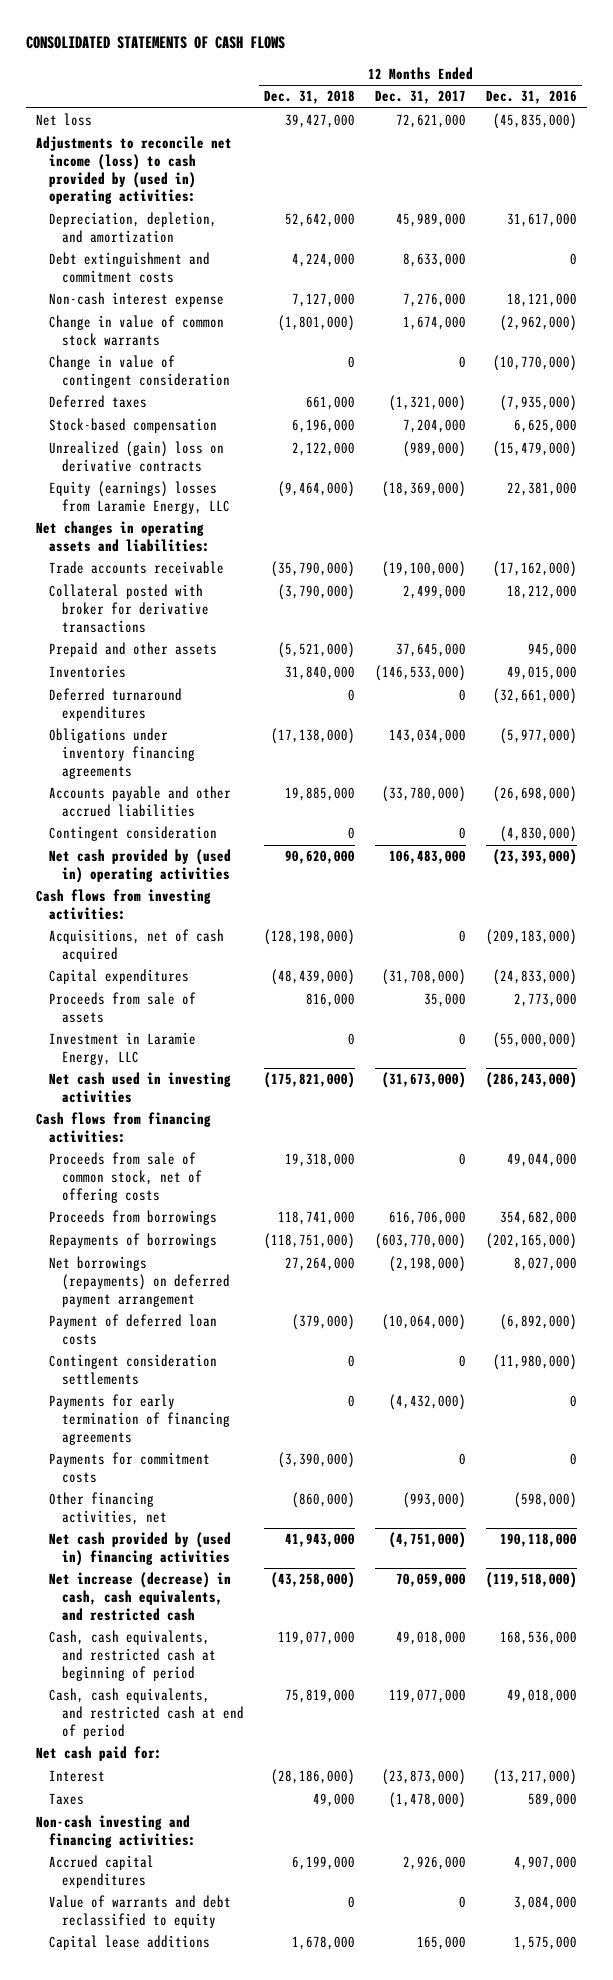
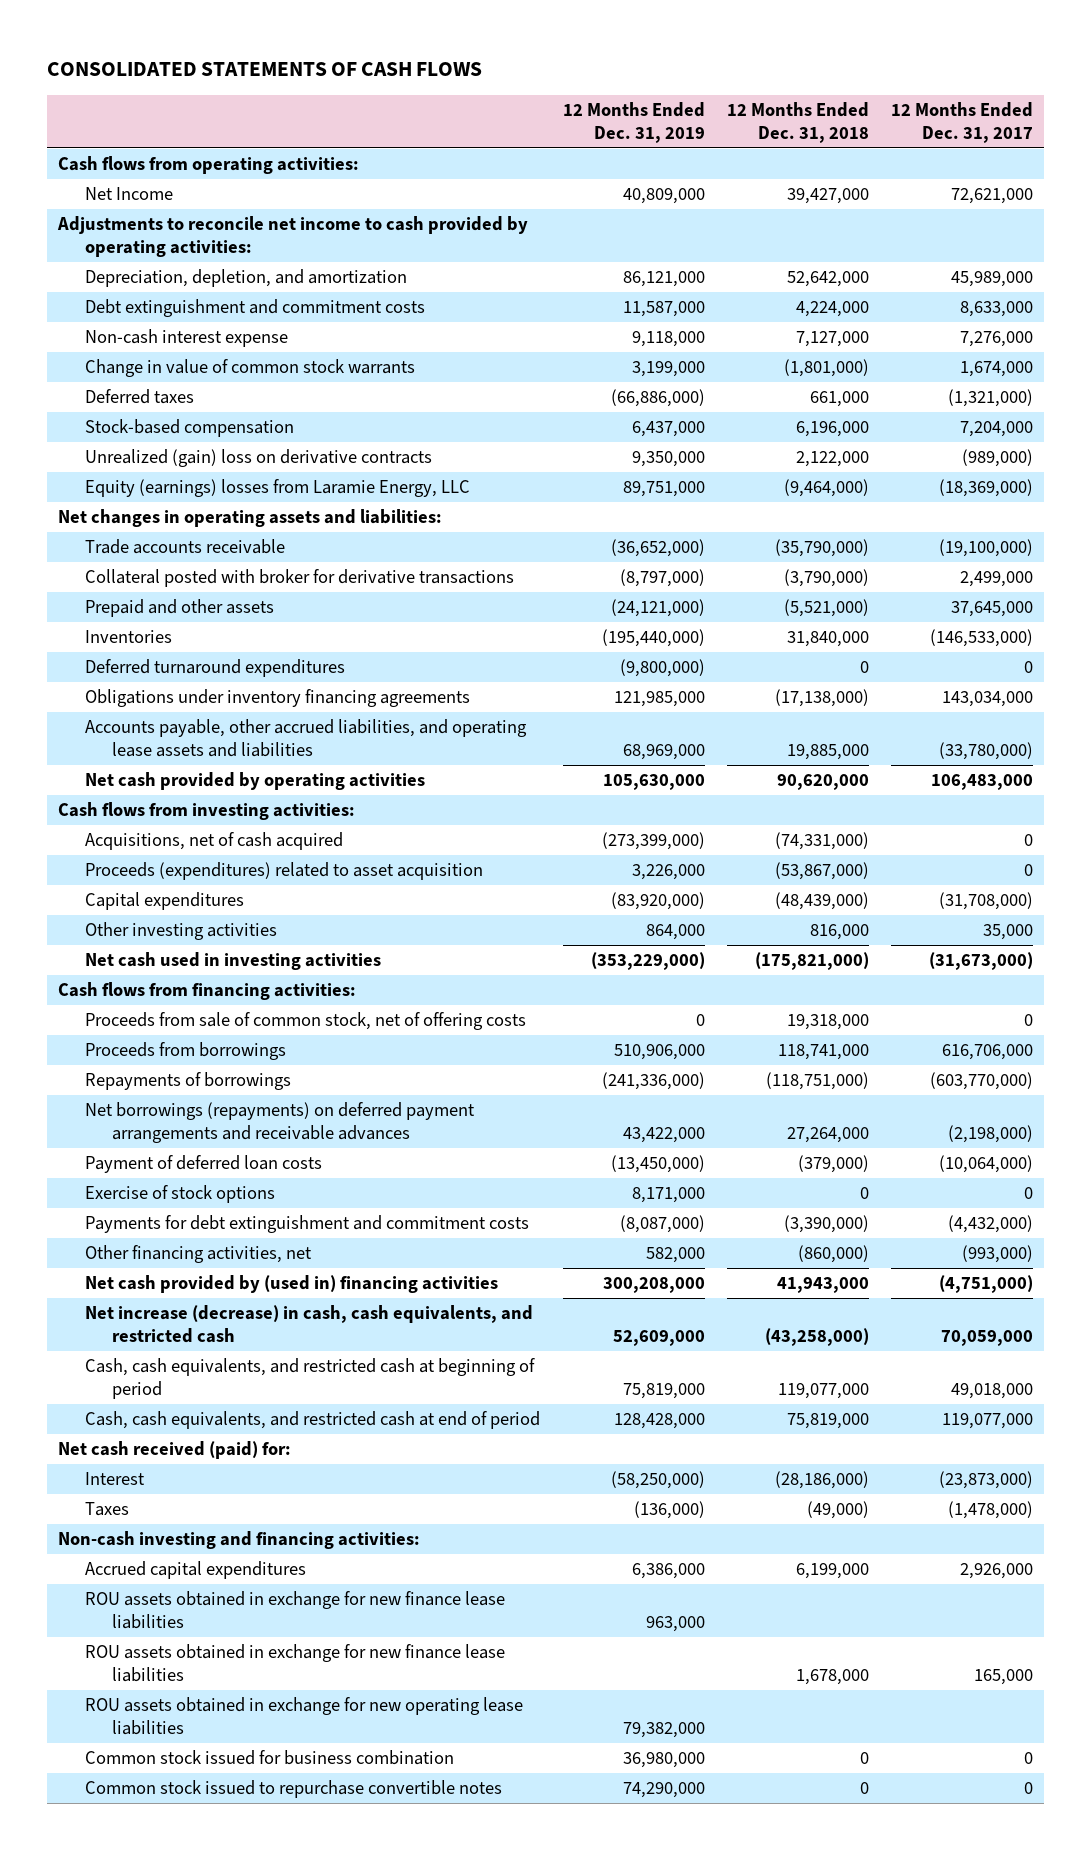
- | 12 Months Ended Dec. 31, 2018 | 12 Months Ended Dec. 31, 2017 | 12 Months Ended Dec. 31, 2016
+ | 12 Months Ended Dec. 31, 2019 | 12 Months Ended Dec. 31, 2018 | 12 Months Ended Dec. 31, 2017
- Net loss | 39,427,000 | 72,621,000 | (45,835,000)
- Adjustments to reconcile net income (loss) to cash provided by (used in) operating activities:
+ Cash flows from operating activities:
+ Net Income | 40,809,000 | 39,427,000 | 72,621,000
+ Adjustments to reconcile net income to cash provided by operating activities:
- Change in value of contingent consideration | 0 | 0 | (10,770,000)
- Accounts payable and other accrued liabilities | 19,885,000 | (33,780,000) | (26,698,000)
- Contingent consideration | 0 | 0 | (4,830,000)
- Net cash provided by (used in) operating activities | 90,620,000 | 106,483,000 | (23,393,000)
+ Accounts payable, other accrued liabilities, and operating lease assets and liabilities | 68,969,000 | 19,885,000 | (33,780,000)
+ Net cash provided by operating activities | 105,630,000 | 90,620,000 | 106,483,000
- Acquisitions, net of cash acquired | (128,198,000) | 0 | (209,183,000)
+ Acquisitions, net of cash acquired | (273,399,000) | (74,331,000) | 0
+ Proceeds (expenditures) related to asset acquisition | 3,226,000 | (53,867,000) | 0
- Proceeds from sale of assets | 816,000 | 35,000 | 2,773,000
- Investment in Laramie Energy, LLC | 0 | 0 | (55,000,000)
+ Other investing activities | 864,000 | 816,000 | 35,000
- Net borrowings (repayments) on deferred payment arrangement | 27,264,000 | (2,198,000) | 8,027,000
+ Net borrowings (repayments) on deferred payment arrangements and receivable advances | 43,422,000 | 27,264,000 | (2,198,000)
- Contingent consideration settlements | 0 | 0 | (11,980,000)
- Payments for early termination of financing agreements | 0 | (4,432,000) | 0
- Payments for commitment costs | (3,390,000) | 0 | 0
+ Exercise of stock options | 8,171,000 | 0 | 0
+ Payments for debt extinguishment and commitment costs | (8,087,000) | (3,390,000) | (4,432,000)
- Net cash paid for:
+ Net cash received (paid) for:
- Taxes | 49,000 | (1,478,000) | 589,000
+ Taxes | (136,000) | (49,000) | (1,478,000)
- Value of warrants and debt reclassified to equity | 0 | 0 | 3,084,000
- Capital lease additions | 1,678,000 | 165,000 | 1,575,000
+ ROU assets obtained in exchange for new finance lease liabilities | 963,000 | |
+ ROU assets obtained in exchange for new finance lease liabilities | | 1,678,000 | 165,000
+ ROU assets obtained in exchange for new operating lease liabilities | 79,382,000 | |
+ Common stock issued for business combination | 36,980,000 | 0 | 0
+ Common stock issued to repurchase convertible notes | 74,290,000 | 0 | 0

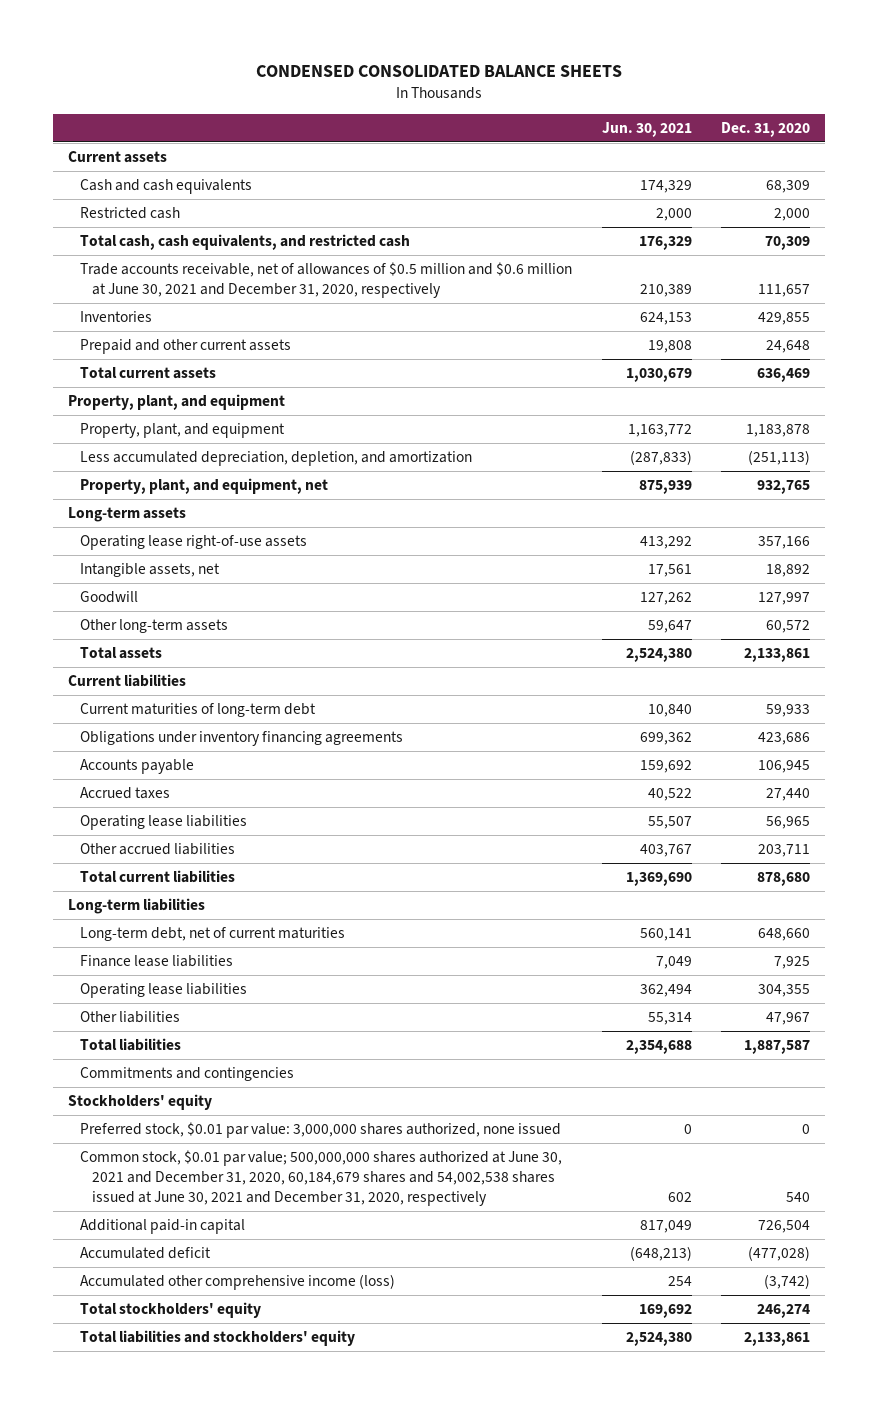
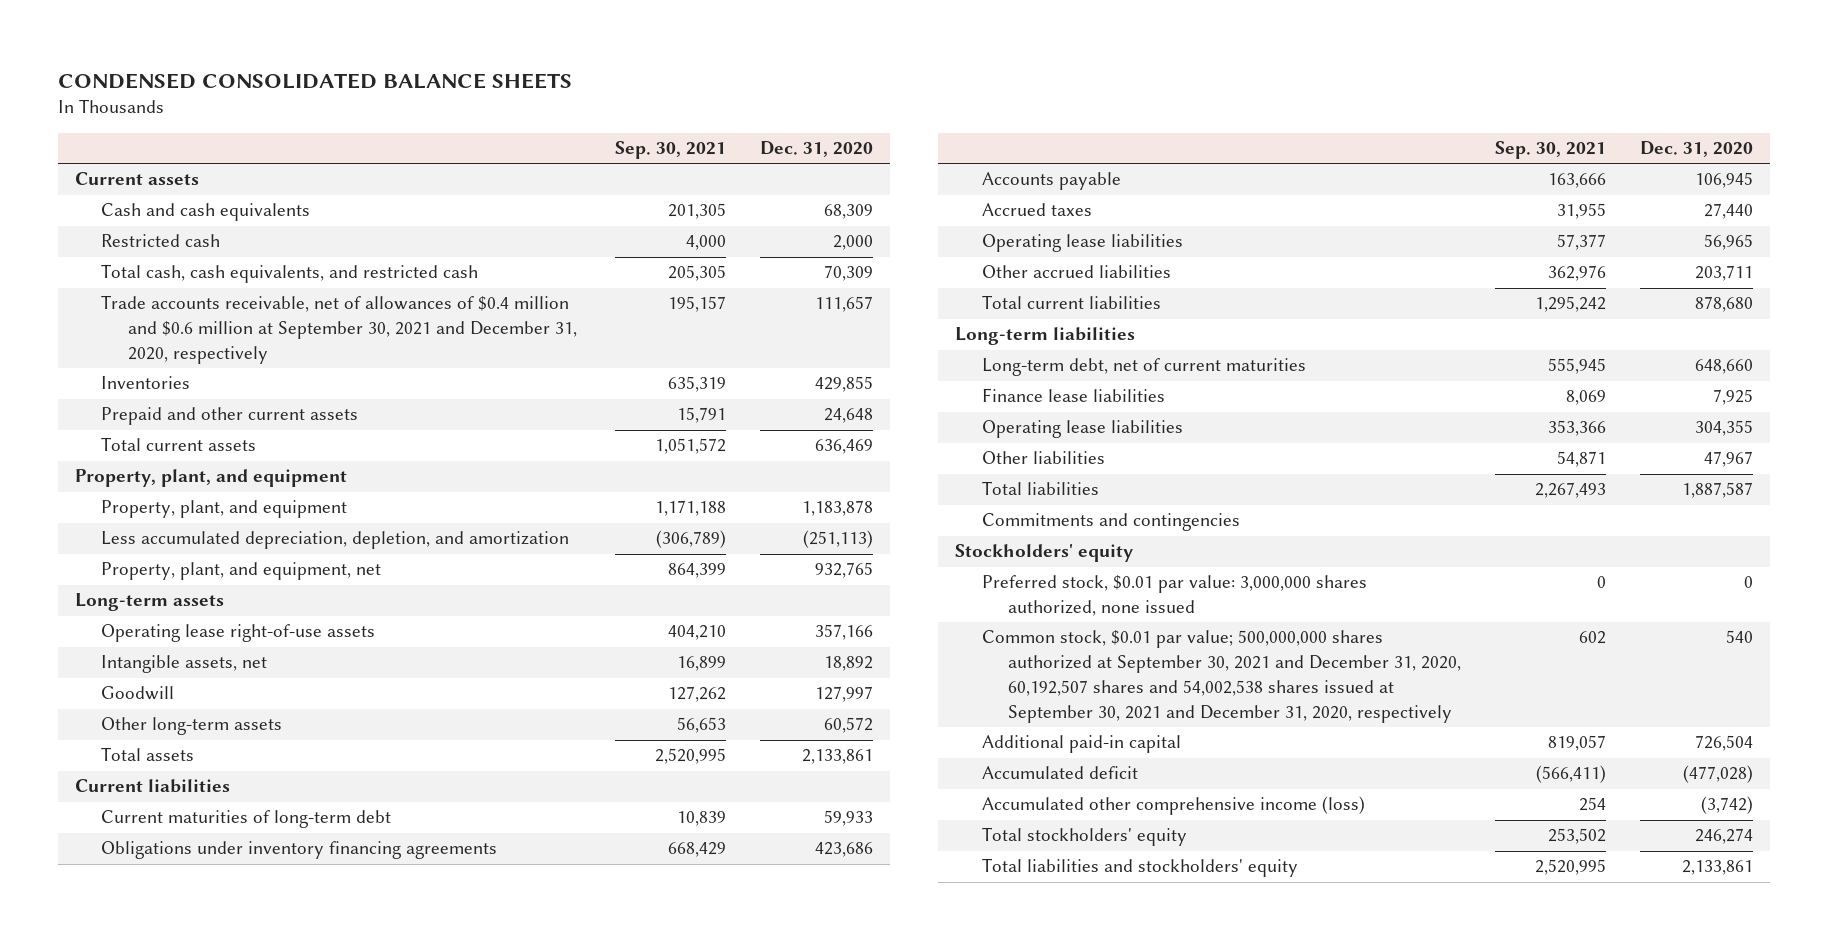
- | Jun. 30, 2021 | Dec. 31, 2020
+ | Sep. 30, 2021 | Dec. 31, 2020
- Trade accounts receivable, net of allowances of $0.5 million and $0.6 million at June 30, 2021 and December 31, 2020, respectively | 210,389 | 111,657
+ Trade accounts receivable, net of allowances of $0.4 million and $0.6 million at September 30, 2021 and December 31, 2020, respectively | 195,157 | 111,657
- Common stock, $0.01 par value; 500,000,000 shares authorized at June 30, 2021 and December 31, 2020, 60,184,679 shares and 54,002,538 shares issued at June 30, 2021 and December 31, 2020, respectively | 602 | 540
+ Common stock, $0.01 par value; 500,000,000 shares authorized at September 30, 2021 and December 31, 2020, 60,192,507 shares and 54,002,538 shares issued at September 30, 2021 and December 31, 2020, respectively | 602 | 540

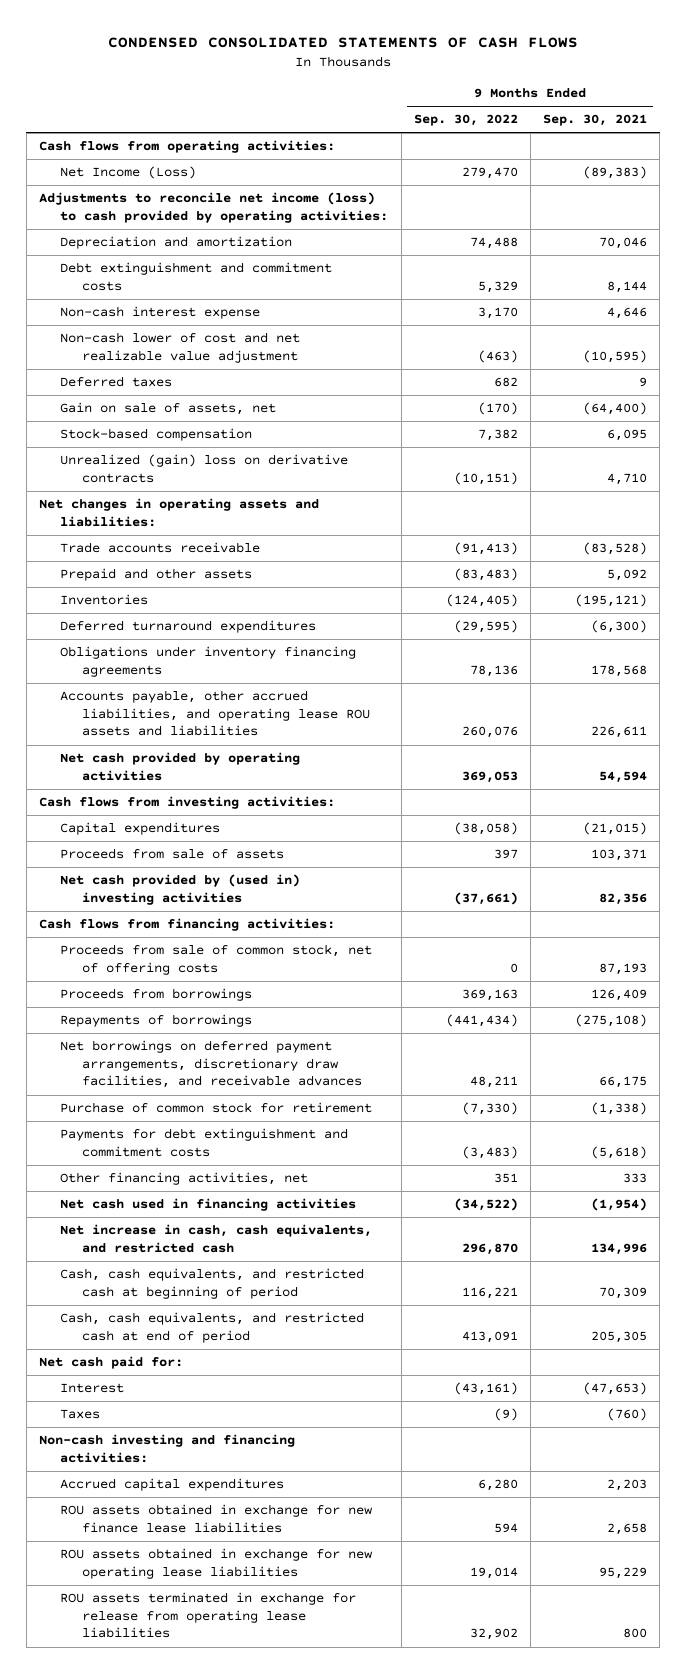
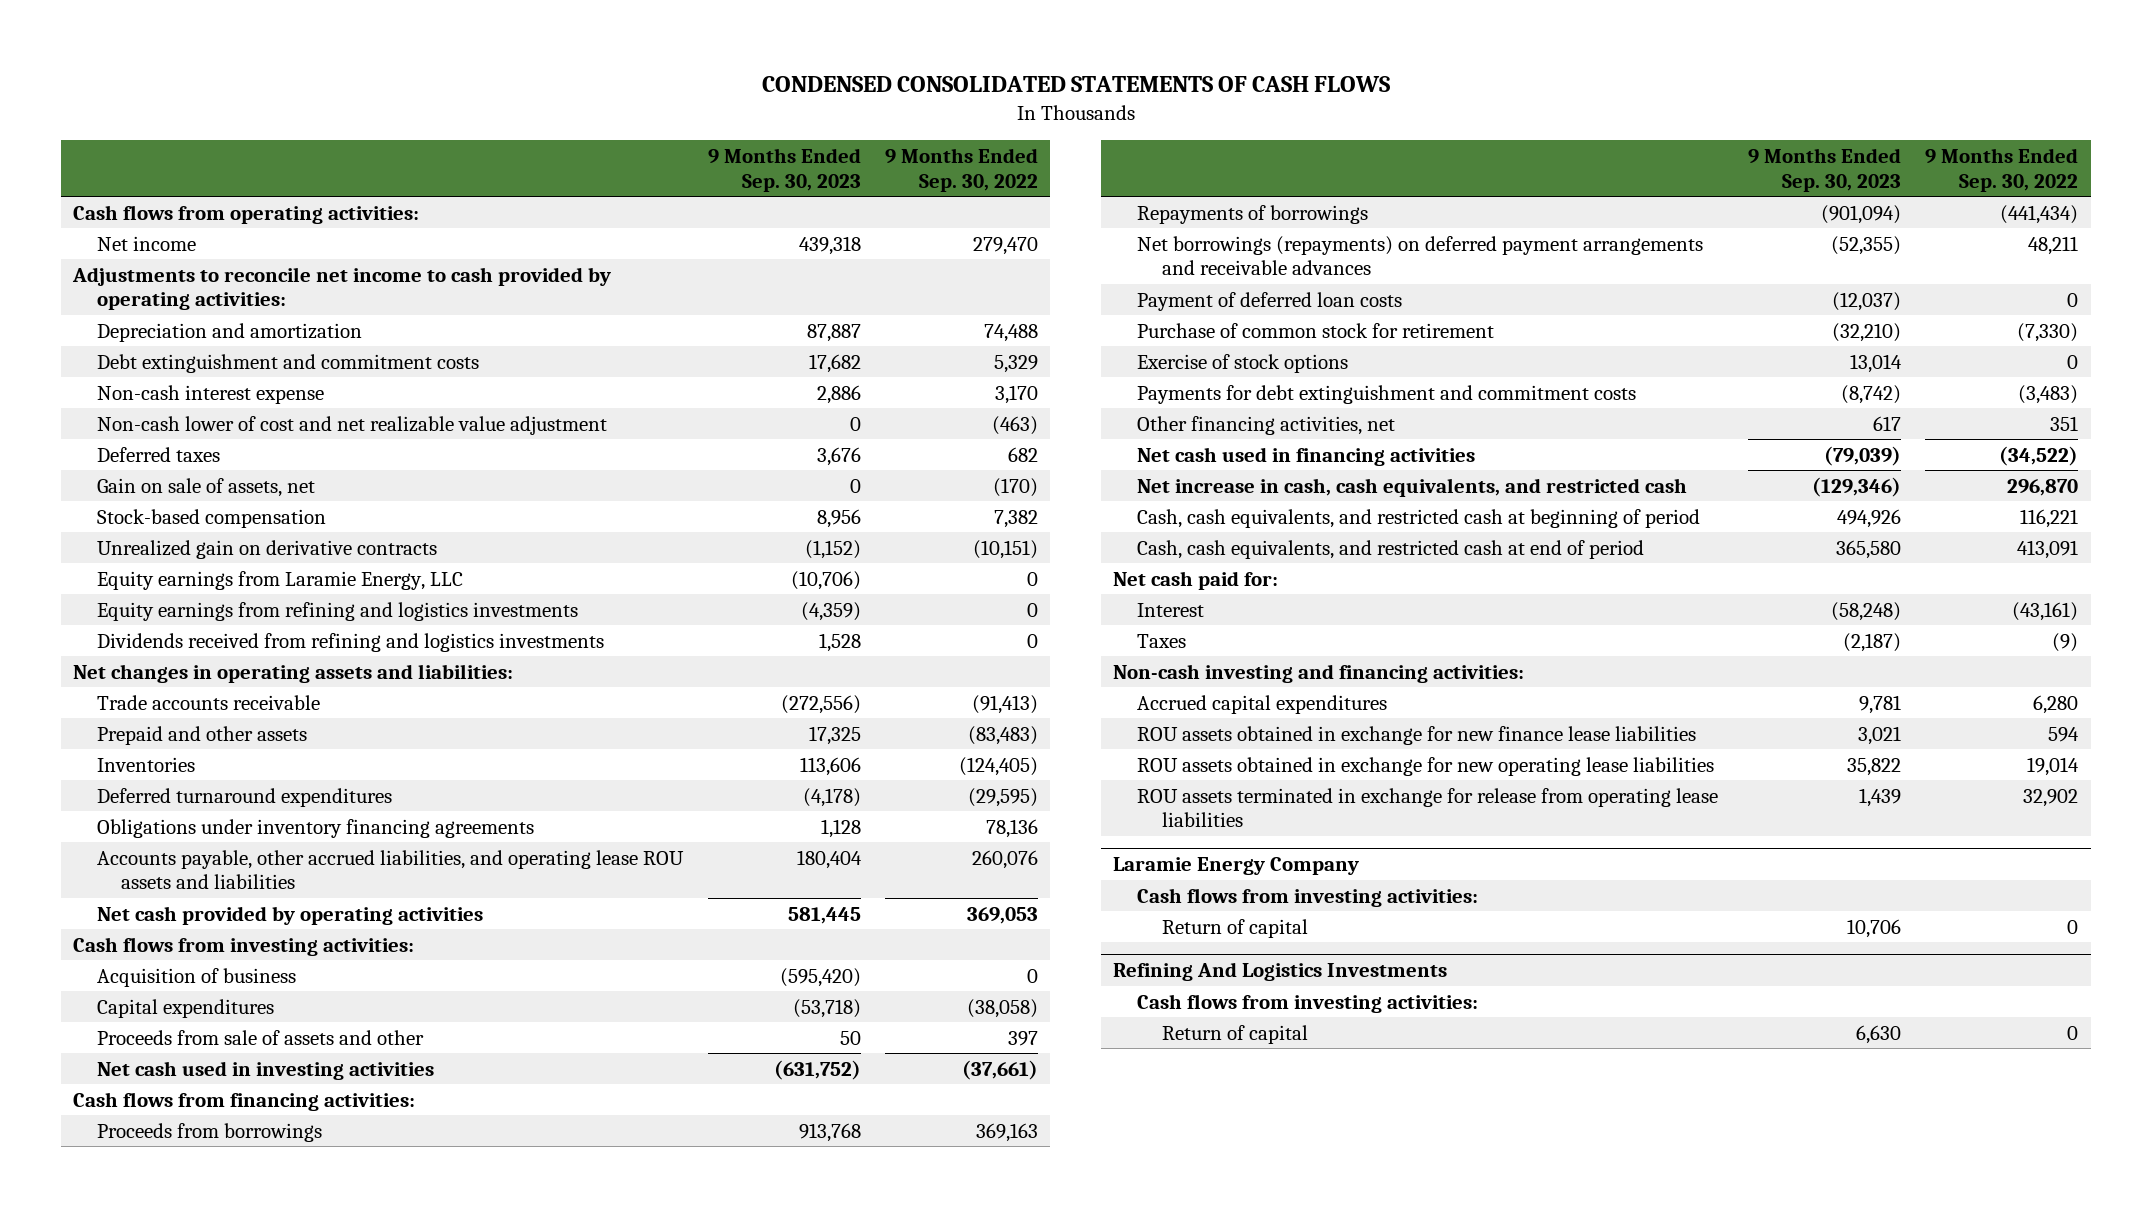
- | 9 Months Ended Sep. 30, 2022 | 9 Months Ended Sep. 30, 2021
+ | 9 Months Ended Sep. 30, 2023 | 9 Months Ended Sep. 30, 2022
- Net Income (Loss) | 279,470 | (89,383)
- Adjustments to reconcile net income (loss) to cash provided by operating activities:
+ Net income | 439,318 | 279,470
+ Adjustments to reconcile net income to cash provided by operating activities:
- Unrealized (gain) loss on derivative contracts | (10,151) | 4,710
+ Unrealized gain on derivative contracts | (1,152) | (10,151)
+ Equity earnings from Laramie Energy, LLC | (10,706) | 0
+ Equity earnings from refining and logistics investments | (4,359) | 0
+ Dividends received from refining and logistics investments | 1,528 | 0
+ Acquisition of business | (595,420) | 0
- Proceeds from sale of assets | 397 | 103,371
- Net cash provided by (used in) investing activities | (37,661) | 82,356
+ Proceeds from sale of assets and other | 50 | 397
+ Net cash used in investing activities | (631,752) | (37,661)
- Proceeds from sale of common stock, net of offering costs | 0 | 87,193
- Net borrowings on deferred payment arrangements, discretionary draw facilities, and receivable advances | 48,211 | 66,175
+ Net borrowings (repayments) on deferred payment arrangements and receivable advances | (52,355) | 48,211
+ Payment of deferred loan costs | (12,037) | 0
+ Exercise of stock options | 13,014 | 0
+ Laramie Energy Company
+ Cash flows from investing activities:
+ Return of capital | 10,706 | 0
+ Refining And Logistics Investments
+ Cash flows from investing activities:
+ Return of capital | 6,630 | 0

